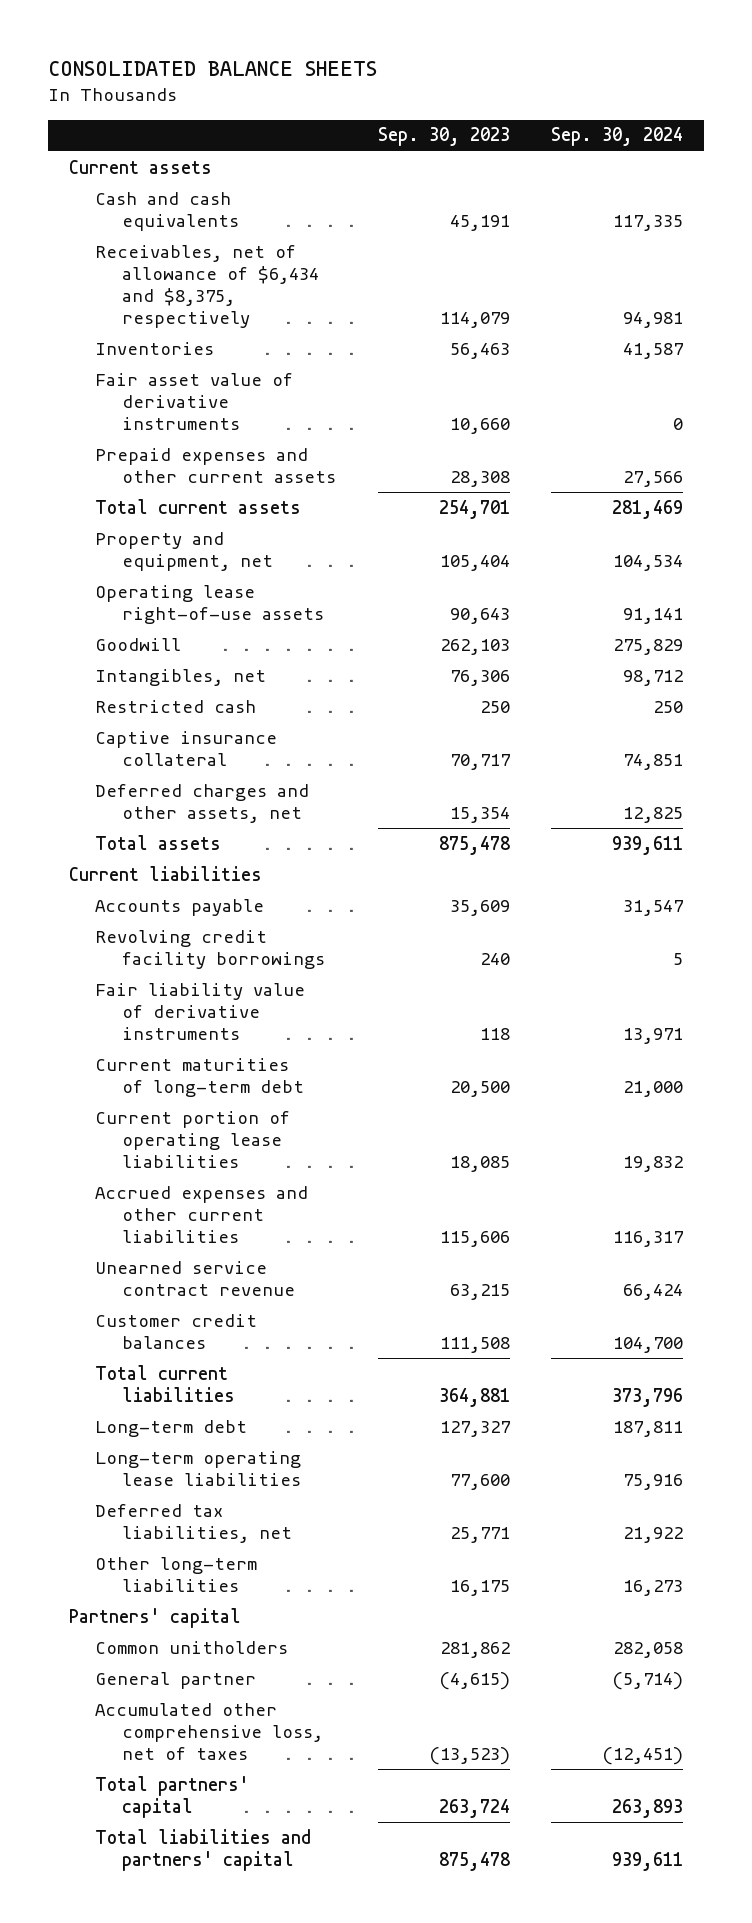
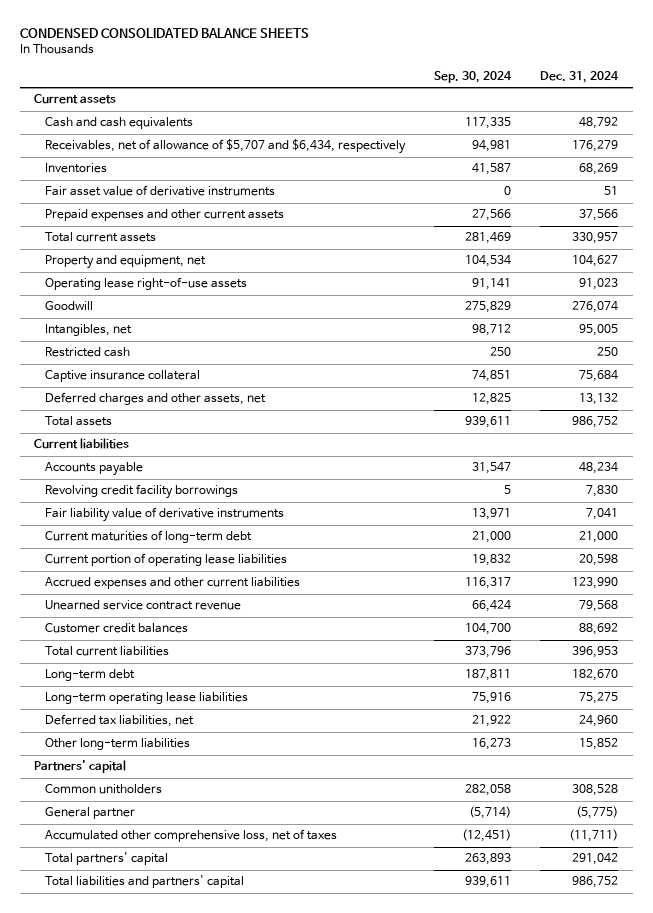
- CONSOLIDATED BALANCE SHEETS
+ CONDENSED CONSOLIDATED BALANCE SHEETS
- | Sep. 30, 2023 | Sep. 30, 2024
+ | Sep. 30, 2024 | Dec. 31, 2024
- Receivables, net of allowance of $6,434 and $8,375, respectively | 114,079 | 94,981
+ Receivables, net of allowance of $5,707 and $6,434, respectively | 94,981 | 176,279

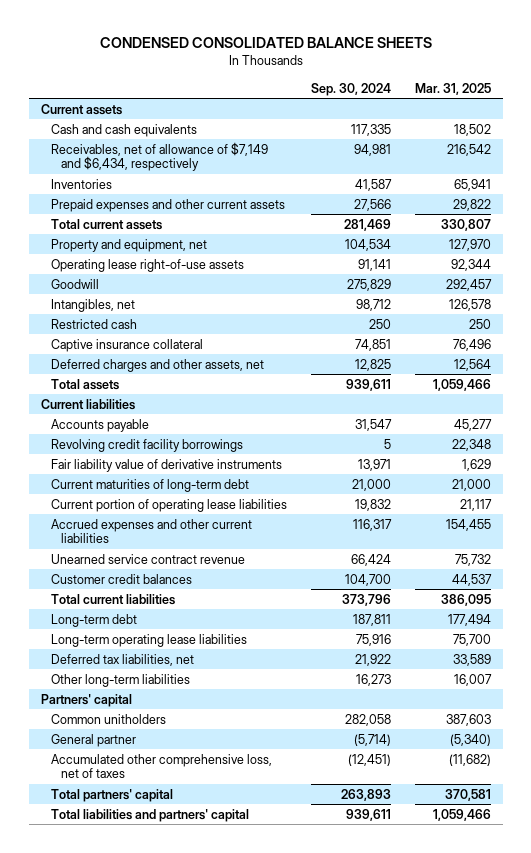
- | Sep. 30, 2024 | Dec. 31, 2024
+ | Sep. 30, 2024 | Mar. 31, 2025
- Receivables, net of allowance of $5,707 and $6,434, respectively | 94,981 | 176,279
+ Receivables, net of allowance of $7,149 and $6,434, respectively | 94,981 | 216,542
- Fair asset value of derivative instruments | 0 | 51

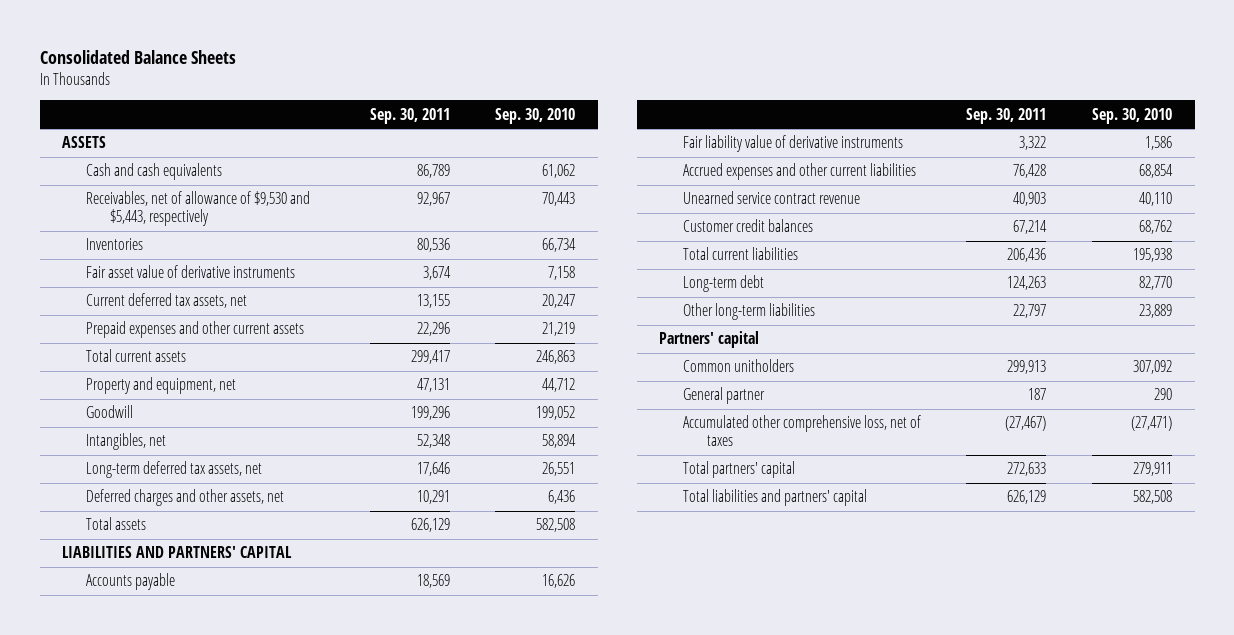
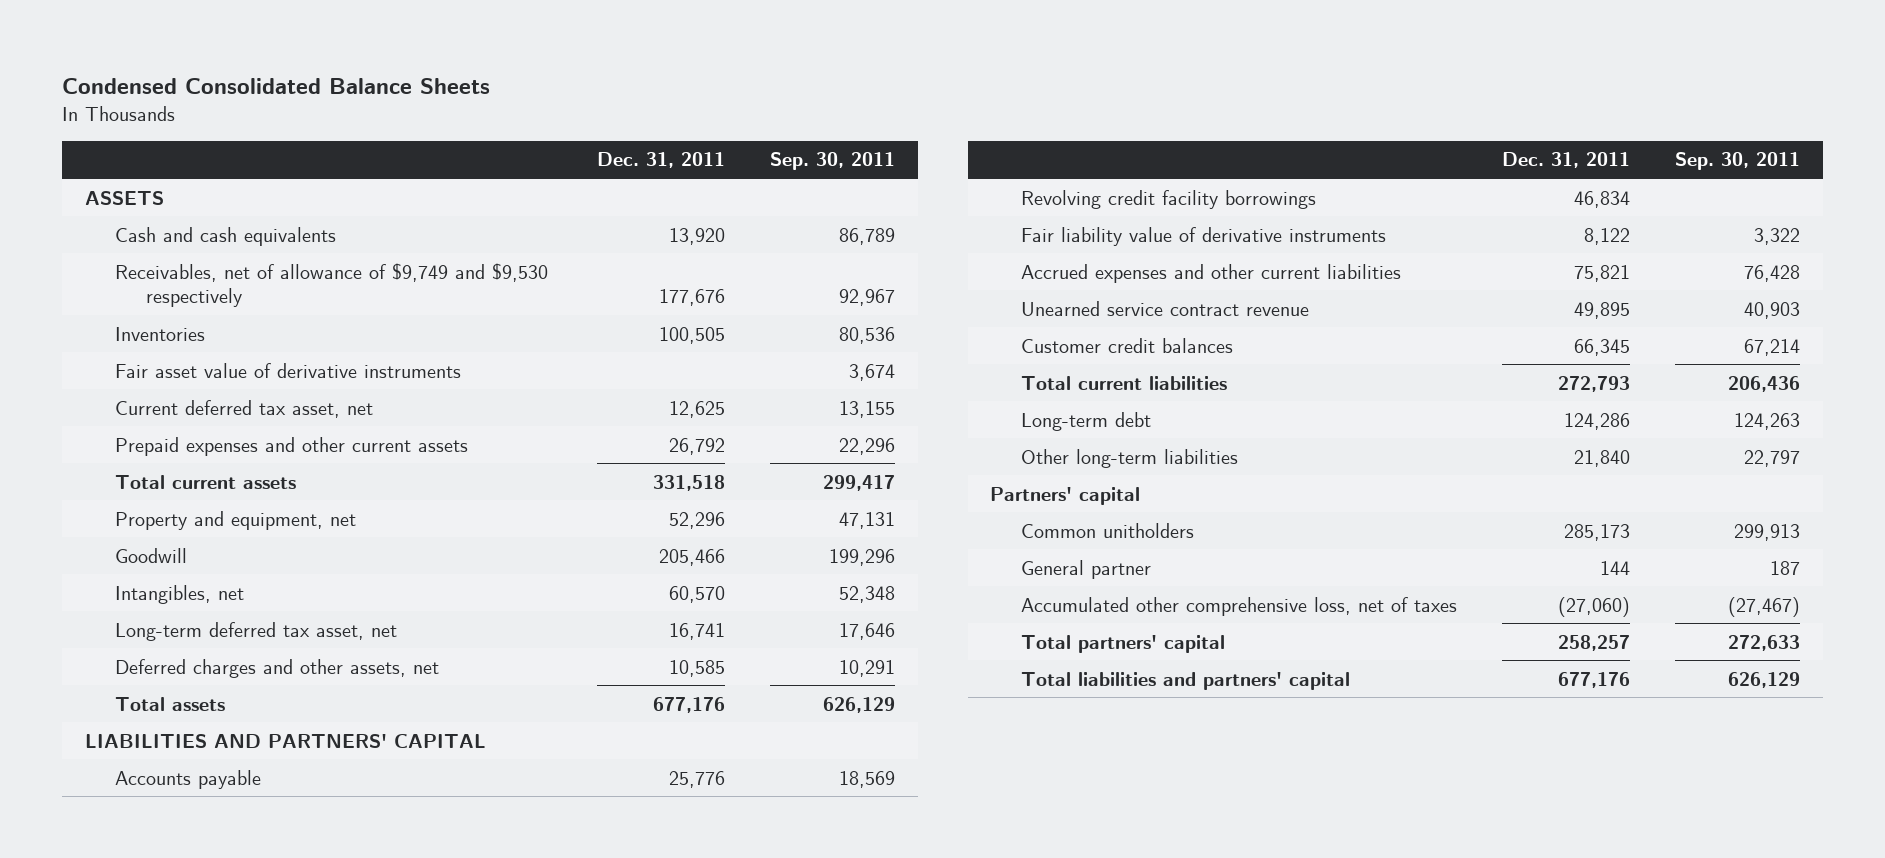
- Consolidated Balance Sheets
+ Condensed Consolidated Balance Sheets
- | Sep. 30, 2011 | Sep. 30, 2010
+ | Dec. 31, 2011 | Sep. 30, 2011
- Receivables, net of allowance of $9,530 and $5,443, respectively | 92,967 | 70,443
+ Receivables, net of allowance of $9,749 and $9,530 respectively | 177,676 | 92,967
- Current deferred tax assets, net | 13,155 | 20,247
+ Current deferred tax asset, net | 12,625 | 13,155
- Long-term deferred tax assets, net | 17,646 | 26,551
+ Long-term deferred tax asset, net | 16,741 | 17,646
+ Revolving credit facility borrowings | 46,834 |

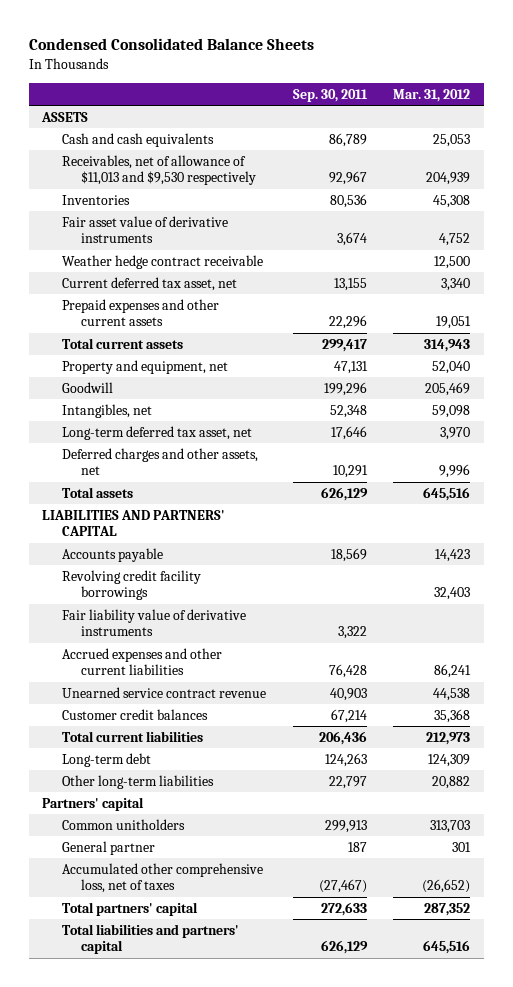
- | Dec. 31, 2011 | Sep. 30, 2011
+ | Sep. 30, 2011 | Mar. 31, 2012
- Receivables, net of allowance of $9,749 and $9,530 respectively | 177,676 | 92,967
+ Receivables, net of allowance of $11,013 and $9,530 respectively | 92,967 | 204,939
+ Weather hedge contract receivable | | 12,500

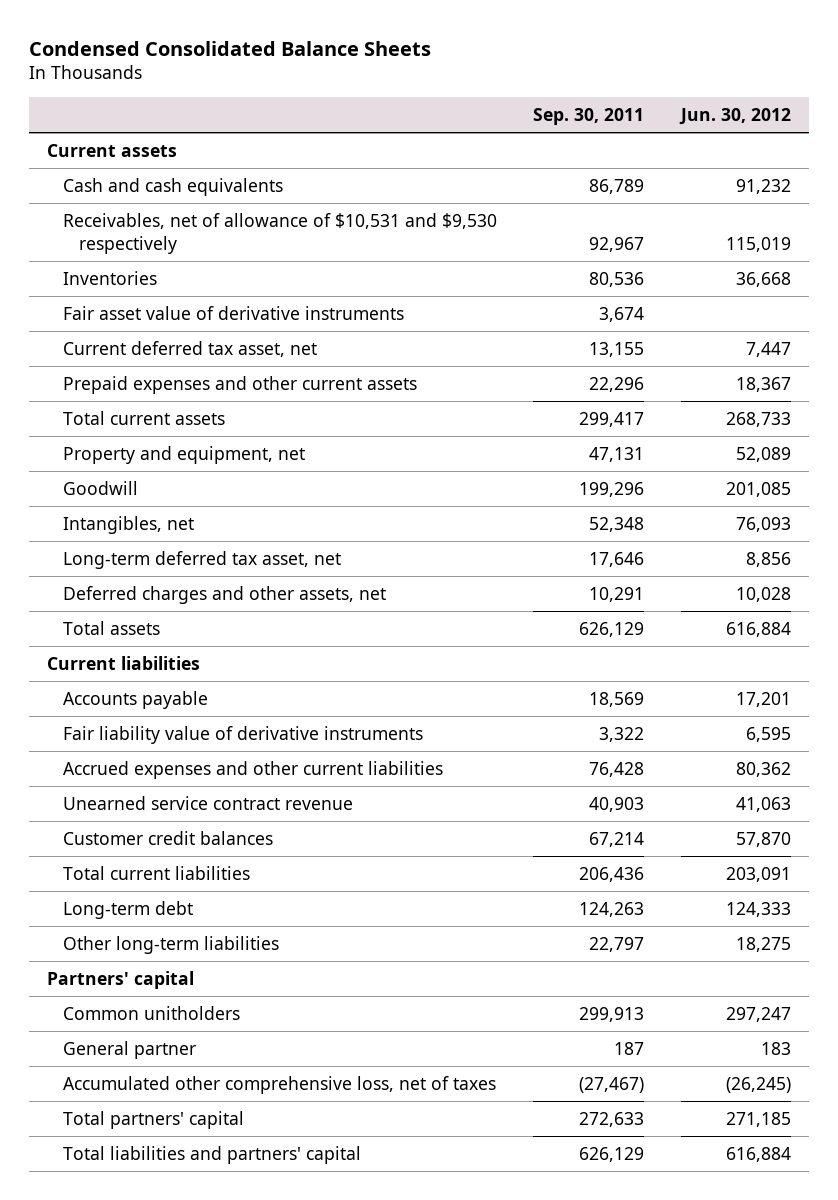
- | Sep. 30, 2011 | Mar. 31, 2012
+ | Sep. 30, 2011 | Jun. 30, 2012
- ASSETS
+ Current assets
- Receivables, net of allowance of $11,013 and $9,530 respectively | 92,967 | 204,939
+ Receivables, net of allowance of $10,531 and $9,530 respectively | 92,967 | 115,019
- Weather hedge contract receivable | | 12,500
- LIABILITIES AND PARTNERS' CAPITAL
+ Current liabilities
- Revolving credit facility borrowings | | 32,403

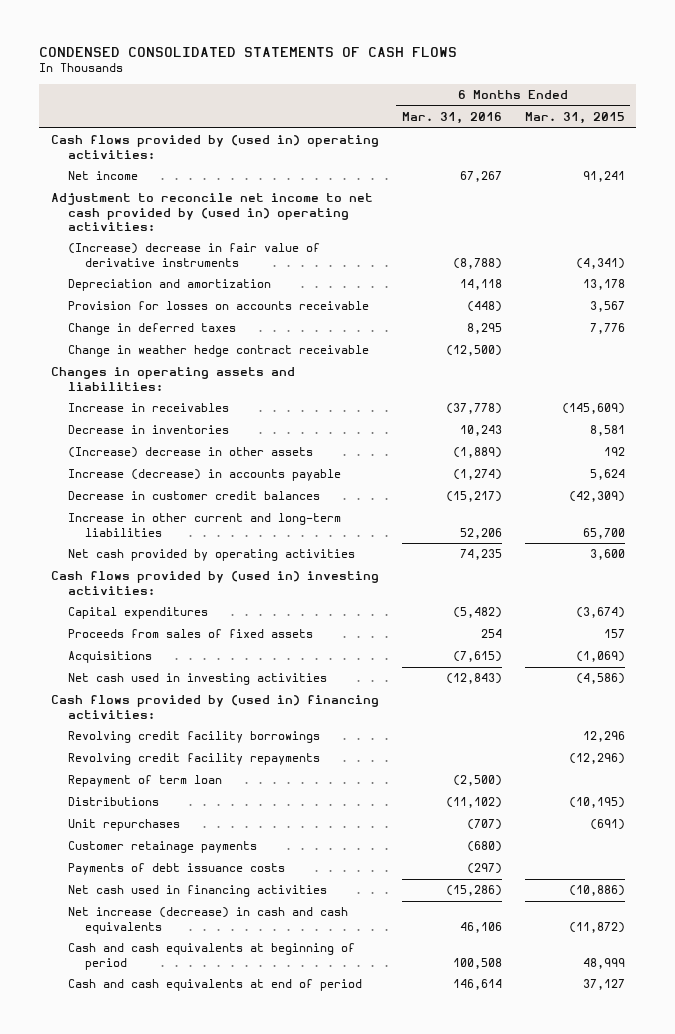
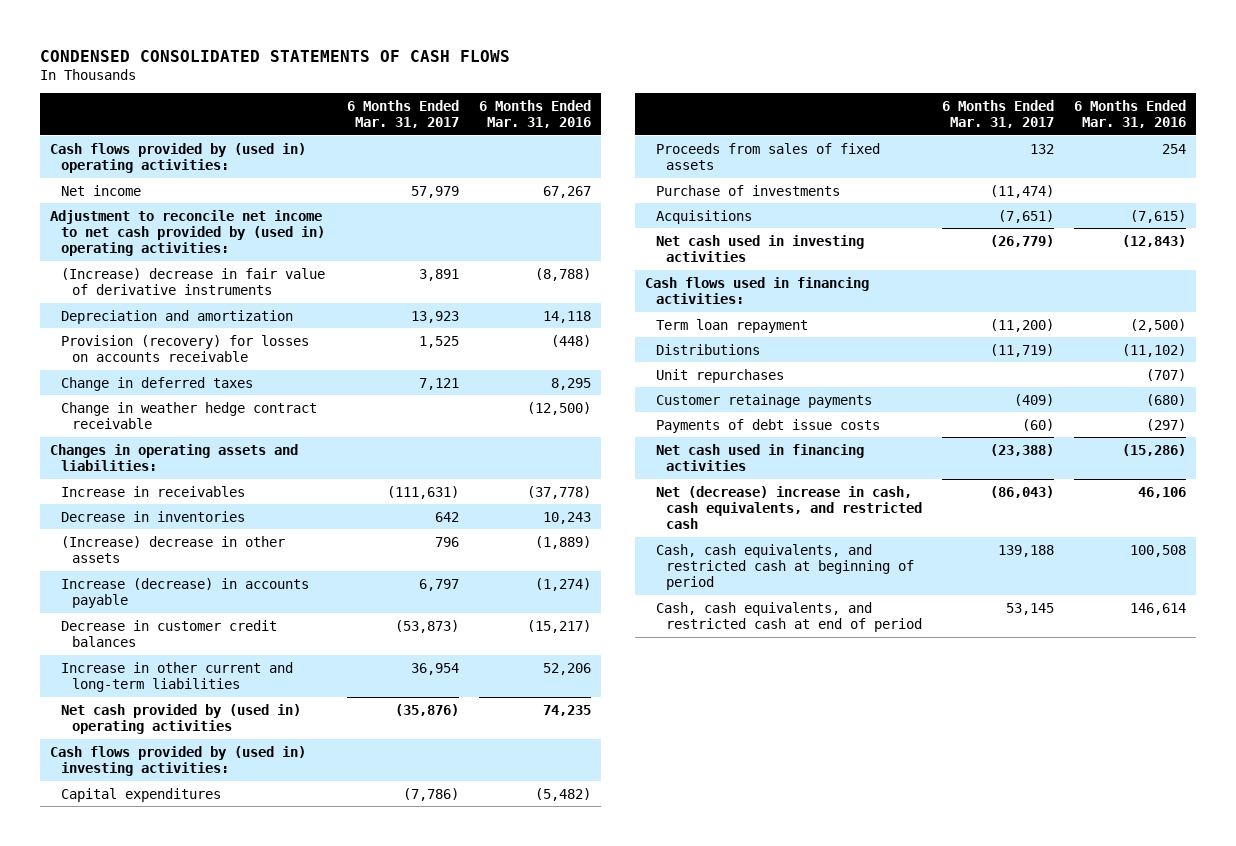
- | 6 Months Ended Mar. 31, 2016 | 6 Months Ended Mar. 31, 2015
+ | 6 Months Ended Mar. 31, 2017 | 6 Months Ended Mar. 31, 2016
- Provision for losses on accounts receivable | (448) | 3,567
+ Provision (recovery) for losses on accounts receivable | 1,525 | (448)
- Net cash provided by operating activities | 74,235 | 3,600
+ Net cash provided by (used in) operating activities | (35,876) | 74,235
+ Purchase of investments | (11,474) |
- Cash flows provided by (used in) financing activities:
- Revolving credit facility borrowings | | 12,296
- Revolving credit facility repayments | | (12,296)
- Repayment of term loan | (2,500) |
+ Cash flows used in financing activities:
+ Term loan repayment | (11,200) | (2,500)
- Payments of debt issuance costs | (297) |
+ Payments of debt issue costs | (60) | (297)
- Net increase (decrease) in cash and cash equivalents | 46,106 | (11,872)
- Cash and cash equivalents at beginning of period | 100,508 | 48,999
- Cash and cash equivalents at end of period | 146,614 | 37,127
+ Net (decrease) increase in cash, cash equivalents, and restricted cash | (86,043) | 46,106
+ Cash, cash equivalents, and restricted cash at beginning of period | 139,188 | 100,508
+ Cash, cash equivalents, and restricted cash at end of period | 53,145 | 146,614

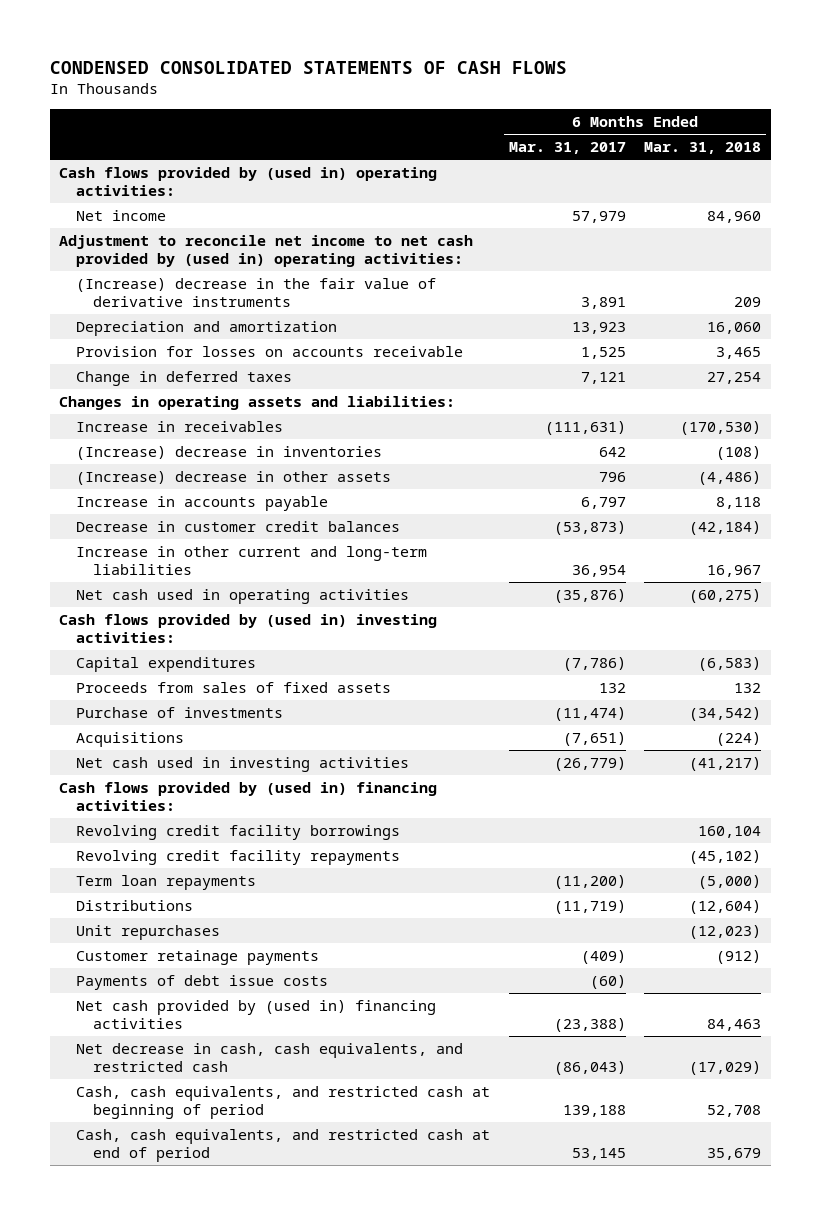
- | 6 Months Ended Mar. 31, 2017 | 6 Months Ended Mar. 31, 2016
+ | 6 Months Ended Mar. 31, 2017 | 6 Months Ended Mar. 31, 2018
- (Increase) decrease in fair value of derivative instruments | 3,891 | (8,788)
+ (Increase) decrease in the fair value of derivative instruments | 3,891 | 209
- Provision (recovery) for losses on accounts receivable | 1,525 | (448)
+ Provision for losses on accounts receivable | 1,525 | 3,465
- Change in weather hedge contract receivable | | (12,500)
- Decrease in inventories | 642 | 10,243
+ (Increase) decrease in inventories | 642 | (108)
- Increase (decrease) in accounts payable | 6,797 | (1,274)
+ Increase in accounts payable | 6,797 | 8,118
- Net cash provided by (used in) operating activities | (35,876) | 74,235
+ Net cash used in operating activities | (35,876) | (60,275)
- Cash flows used in financing activities:
- Term loan repayment | (11,200) | (2,500)
+ Cash flows provided by (used in) financing activities:
+ Revolving credit facility borrowings | | 160,104
+ Revolving credit facility repayments | | (45,102)
+ Term loan repayments | (11,200) | (5,000)
- Net cash used in financing activities | (23,388) | (15,286)
- Net (decrease) increase in cash, cash equivalents, and restricted cash | (86,043) | 46,106
+ Net cash provided by (used in) financing activities | (23,388) | 84,463
+ Net decrease in cash, cash equivalents, and restricted cash | (86,043) | (17,029)

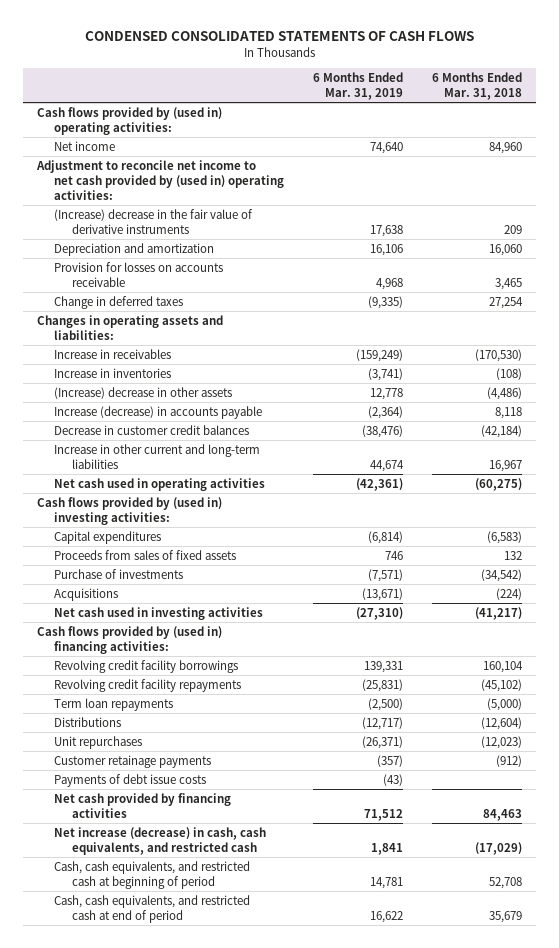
- | 6 Months Ended Mar. 31, 2017 | 6 Months Ended Mar. 31, 2018
+ | 6 Months Ended Mar. 31, 2019 | 6 Months Ended Mar. 31, 2018
- (Increase) decrease in inventories | 642 | (108)
+ Increase in inventories | (3,741) | (108)
- Increase in accounts payable | 6,797 | 8,118
+ Increase (decrease) in accounts payable | (2,364) | 8,118
- Net cash provided by (used in) financing activities | (23,388) | 84,463
- Net decrease in cash, cash equivalents, and restricted cash | (86,043) | (17,029)
+ Net cash provided by financing activities | 71,512 | 84,463
+ Net increase (decrease) in cash, cash equivalents, and restricted cash | 1,841 | (17,029)

